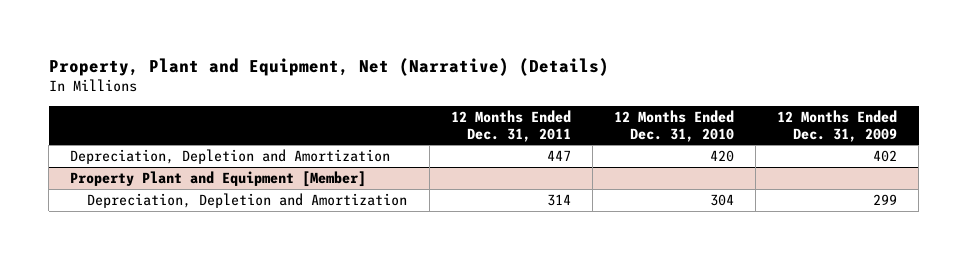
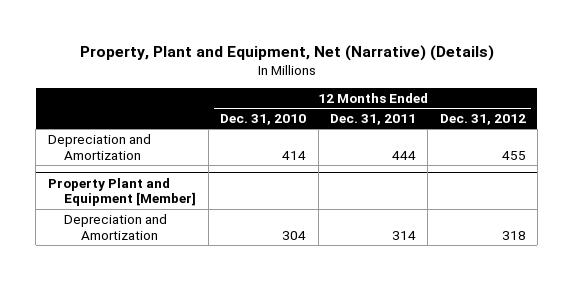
- | 12 Months Ended Dec. 31, 2011 | 12 Months Ended Dec. 31, 2010 | 12 Months Ended Dec. 31, 2009
+ | 12 Months Ended Dec. 31, 2010 | 12 Months Ended Dec. 31, 2011 | 12 Months Ended Dec. 31, 2012
- Depreciation, Depletion and Amortization | 447 | 420 | 402
+ Depreciation and Amortization | 414 | 444 | 455
@ Property Plant and Equipment [Member]
- Depreciation, Depletion and Amortization | 314 | 304 | 299
+ Depreciation and Amortization | 304 | 314 | 318

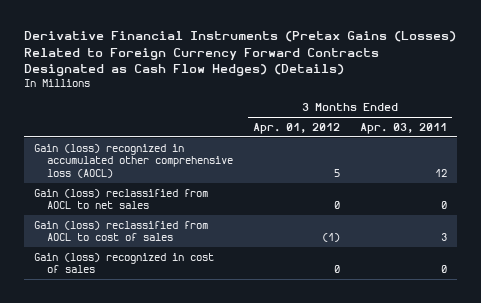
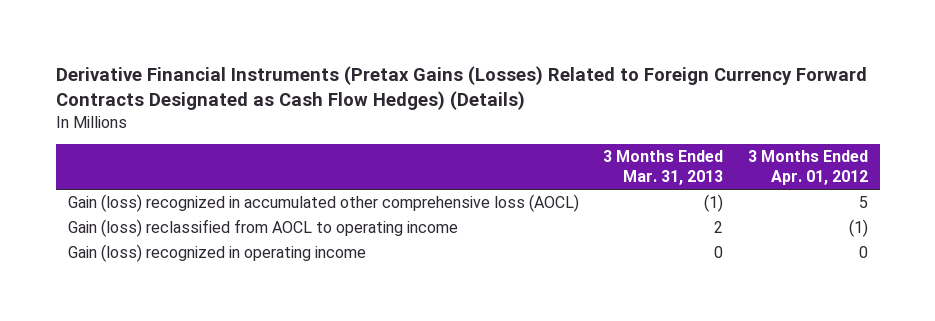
- | 3 Months Ended Apr. 01, 2012 | 3 Months Ended Apr. 03, 2011
+ | 3 Months Ended Mar. 31, 2013 | 3 Months Ended Apr. 01, 2012
- Gain (loss) reclassified from AOCL to net sales | 0 | 0
- Gain (loss) reclassified from AOCL to cost of sales | (1) | 3
- Gain (loss) recognized in cost of sales | 0 | 0
+ Gain (loss) reclassified from AOCL to operating income | 2 | (1)
+ Gain (loss) recognized in operating income | 0 | 0

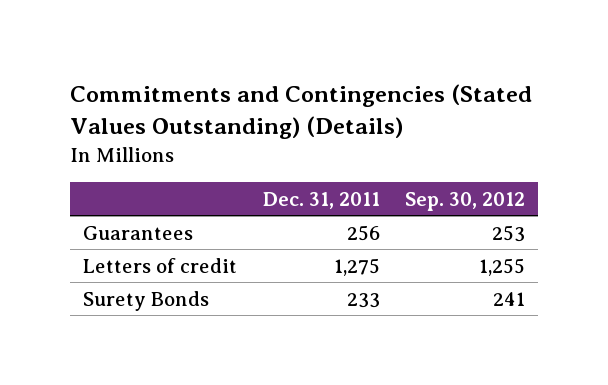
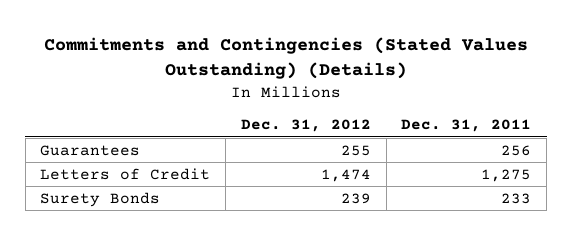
- | Dec. 31, 2011 | Sep. 30, 2012
+ | Dec. 31, 2012 | Dec. 31, 2011
- Letters of credit | 1,275 | 1,255
+ Letters of Credit | 1,474 | 1,275

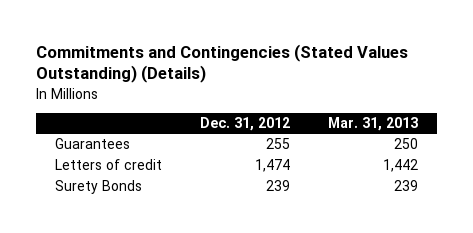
- | Dec. 31, 2012 | Dec. 31, 2011
+ | Dec. 31, 2012 | Mar. 31, 2013
- Letters of Credit | 1,474 | 1,275
+ Letters of credit | 1,474 | 1,442

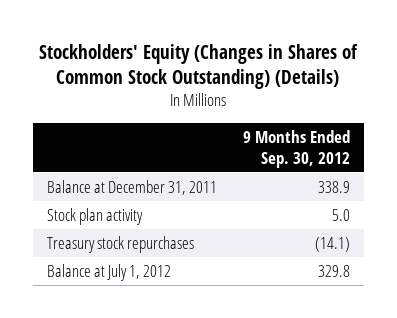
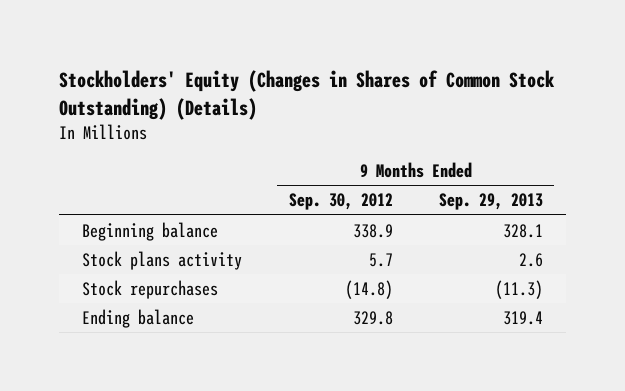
- | 9 Months Ended Sep. 30, 2012
+ | 9 Months Ended Sep. 30, 2012 | 9 Months Ended Sep. 29, 2013
- Balance at December 31, 2011 | 338.9
- Stock plan activity | 5.0
- Treasury stock repurchases | (14.1)
- Balance at July 1, 2012 | 329.8
+ Beginning balance | 338.9 | 328.1
+ Stock plans activity | 5.7 | 2.6
+ Stock repurchases | (14.8) | (11.3)
+ Ending balance | 329.8 | 319.4

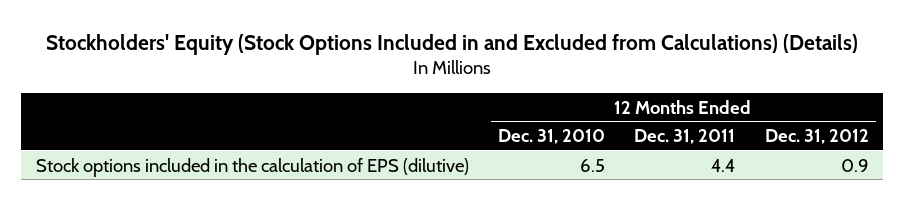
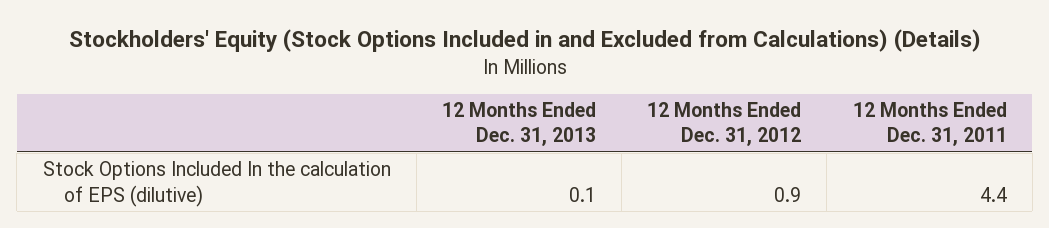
- | 12 Months Ended Dec. 31, 2010 | 12 Months Ended Dec. 31, 2011 | 12 Months Ended Dec. 31, 2012
+ | 12 Months Ended Dec. 31, 2013 | 12 Months Ended Dec. 31, 2012 | 12 Months Ended Dec. 31, 2011
- Stock options included in the calculation of EPS (dilutive) | 6.5 | 4.4 | 0.9
+ Stock Options Included In the calculation of EPS (dilutive) | 0.1 | 0.9 | 4.4

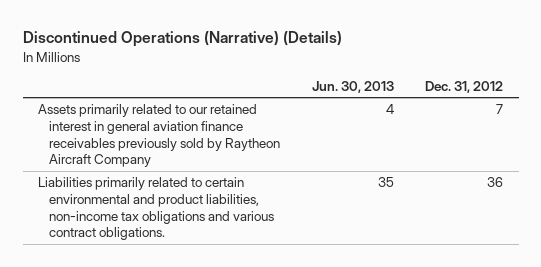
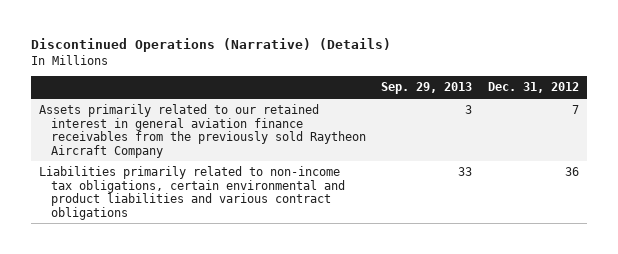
- | Jun. 30, 2013 | Dec. 31, 2012
+ | Sep. 29, 2013 | Dec. 31, 2012
- Assets primarily related to our retained interest in general aviation finance receivables previously sold by Raytheon Aircraft Company | 4 | 7
- Liabilities primarily related to certain environmental and product liabilities, non-income tax obligations and various contract obligations. | 35 | 36
+ Assets primarily related to our retained interest in general aviation finance receivables from the previously sold Raytheon Aircraft Company | 3 | 7
+ Liabilities primarily related to non-income tax obligations, certain environmental and product liabilities and various contract obligations | 33 | 36

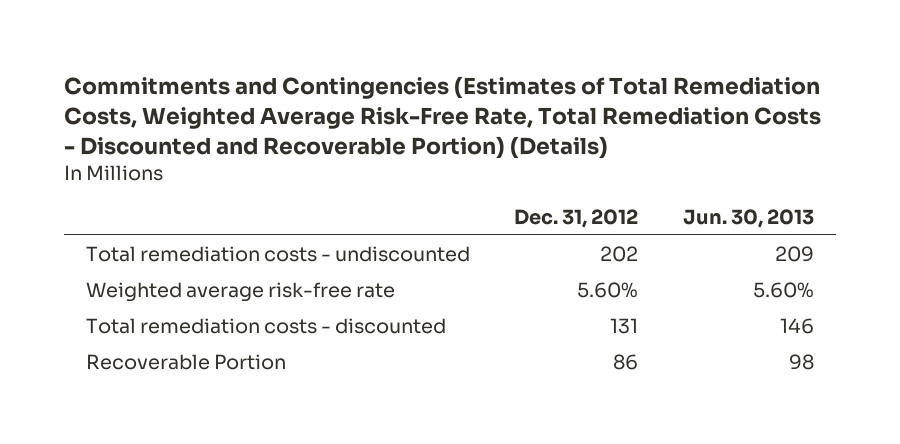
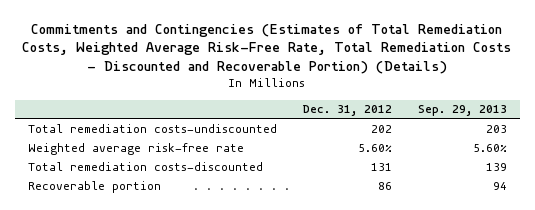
- | Dec. 31, 2012 | Jun. 30, 2013
+ | Dec. 31, 2012 | Sep. 29, 2013
- Total remediation costs - undiscounted | 202 | 209
+ Total remediation costs-undiscounted | 202 | 203
- Total remediation costs - discounted | 131 | 146
- Recoverable Portion | 86 | 98
+ Total remediation costs-discounted | 131 | 139
+ Recoverable portion | 86 | 94

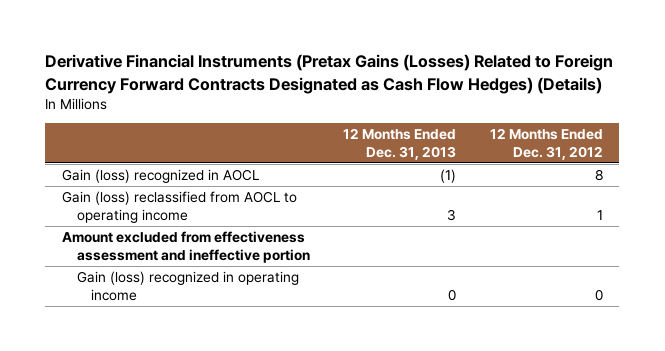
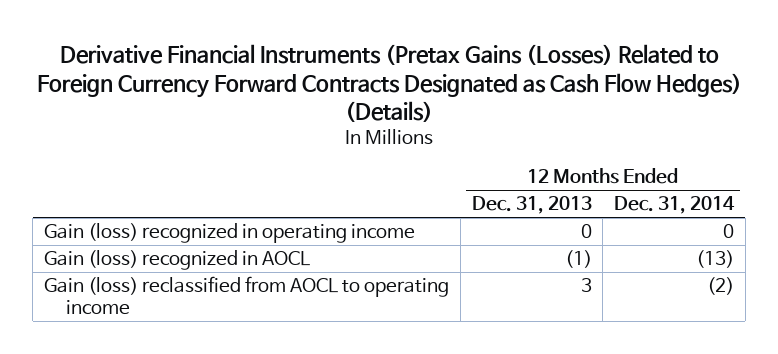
- | 12 Months Ended Dec. 31, 2013 | 12 Months Ended Dec. 31, 2012
+ | 12 Months Ended Dec. 31, 2013 | 12 Months Ended Dec. 31, 2014
moved up: Gain (loss) recognized in operating income | 0 | 0
- Amount excluded from effectiveness assessment and ineffective portion

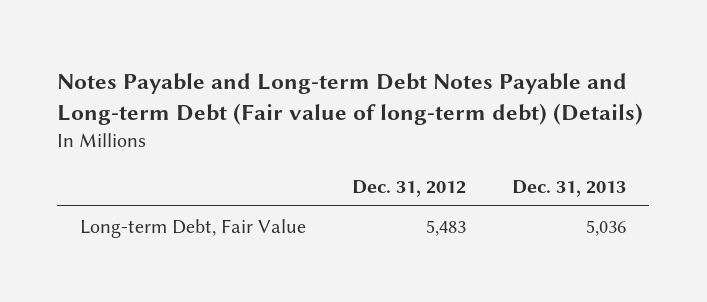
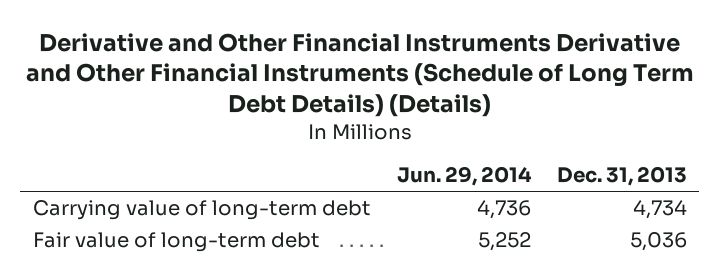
- Notes Payable and Long-term Debt Notes Payable and Long-term Debt (Fair value of long-term debt) (Details)
+ Derivative and Other Financial Instruments Derivative and Other Financial Instruments (Schedule of Long Term Debt Details) (Details)
- | Dec. 31, 2012 | Dec. 31, 2013
+ | Jun. 29, 2014 | Dec. 31, 2013
- Long-term Debt, Fair Value | 5,483 | 5,036
+ Carrying value of long-term debt | 4,736 | 4,734
+ Fair value of long-term debt | 5,252 | 5,036

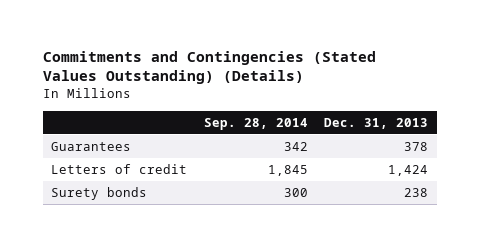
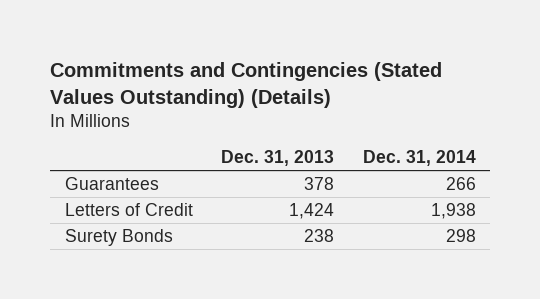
- | Sep. 28, 2014 | Dec. 31, 2013
+ | Dec. 31, 2013 | Dec. 31, 2014
- Letters of credit | 1,845 | 1,424
- Surety bonds | 300 | 238
+ Letters of Credit | 1,424 | 1,938
+ Surety Bonds | 238 | 298

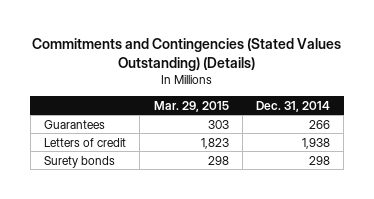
- | Dec. 31, 2013 | Dec. 31, 2014
+ | Mar. 29, 2015 | Dec. 31, 2014
- Letters of Credit | 1,424 | 1,938
- Surety Bonds | 238 | 298
+ Letters of credit | 1,823 | 1,938
+ Surety bonds | 298 | 298

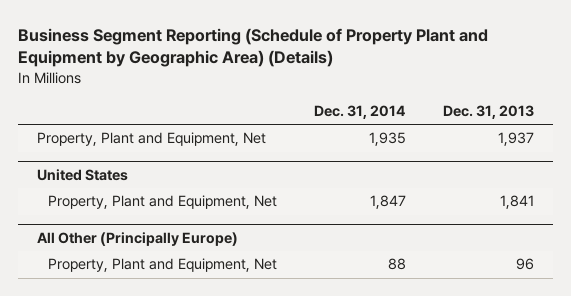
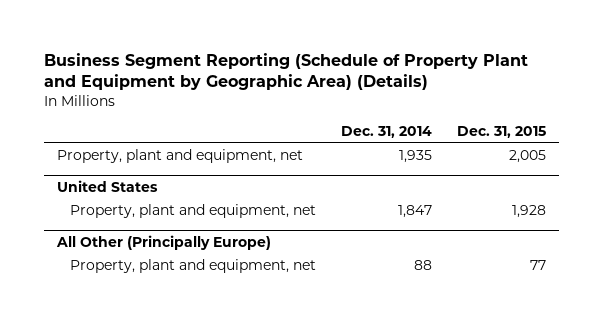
- | Dec. 31, 2014 | Dec. 31, 2013
+ | Dec. 31, 2014 | Dec. 31, 2015
- Property, Plant and Equipment, Net | 1,935 | 1,937
+ Property, plant and equipment, net | 1,935 | 2,005
@ United States
- Property, Plant and Equipment, Net | 1,847 | 1,841
+ Property, plant and equipment, net | 1,847 | 1,928
@ All Other (Principally Europe)
- Property, Plant and Equipment, Net | 88 | 96
+ Property, plant and equipment, net | 88 | 77

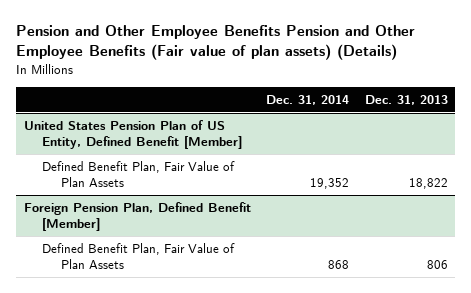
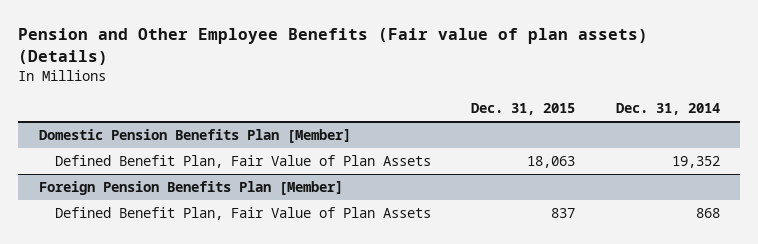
- Pension and Other Employee Benefits Pension and Other Employee Benefits (Fair value of plan assets) (Details)
+ Pension and Other Employee Benefits (Fair value of plan assets) (Details)
- | Dec. 31, 2014 | Dec. 31, 2013
+ | Dec. 31, 2015 | Dec. 31, 2014
- United States Pension Plan of US Entity, Defined Benefit [Member]
+ Domestic Pension Benefits Plan [Member]
- Foreign Pension Plan, Defined Benefit [Member]
+ Foreign Pension Benefits Plan [Member]

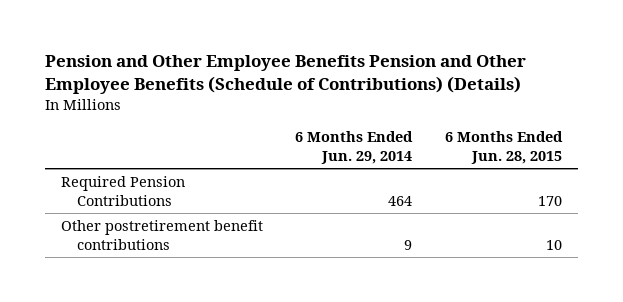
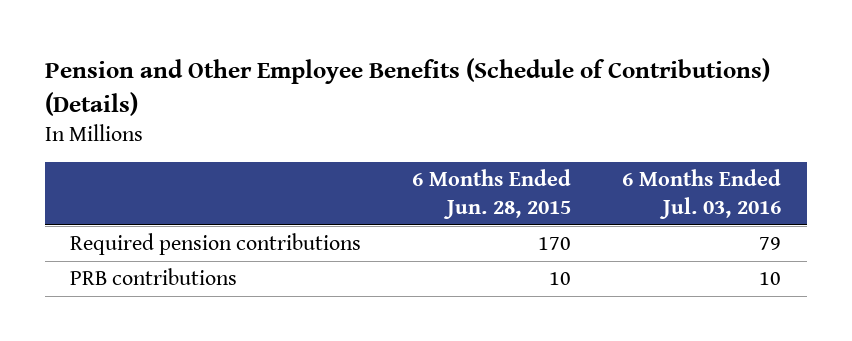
- Pension and Other Employee Benefits Pension and Other Employee Benefits (Schedule of Contributions) (Details)
+ Pension and Other Employee Benefits (Schedule of Contributions) (Details)
- | 6 Months Ended Jun. 29, 2014 | 6 Months Ended Jun. 28, 2015
+ | 6 Months Ended Jun. 28, 2015 | 6 Months Ended Jul. 03, 2016
- Required Pension Contributions | 464 | 170
- Other postretirement benefit contributions | 9 | 10
+ Required pension contributions | 170 | 79
+ PRB contributions | 10 | 10

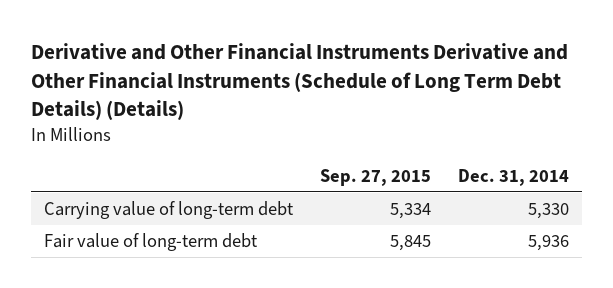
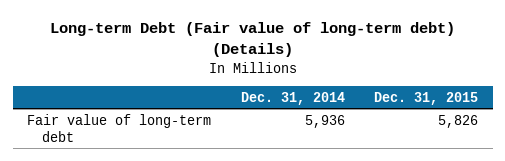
- Derivative and Other Financial Instruments Derivative and Other Financial Instruments (Schedule of Long Term Debt Details) (Details)
+ Long-term Debt (Fair value of long-term debt) (Details)
- | Sep. 27, 2015 | Dec. 31, 2014
+ | Dec. 31, 2014 | Dec. 31, 2015
- Carrying value of long-term debt | 5,334 | 5,330

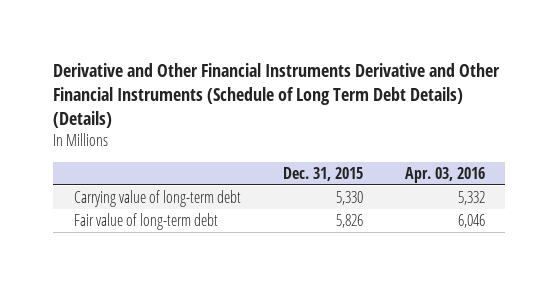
- Long-term Debt (Fair value of long-term debt) (Details)
+ Derivative and Other Financial Instruments Derivative and Other Financial Instruments (Schedule of Long Term Debt Details) (Details)
- | Dec. 31, 2014 | Dec. 31, 2015
+ | Dec. 31, 2015 | Apr. 03, 2016
+ Carrying value of long-term debt | 5,330 | 5,332

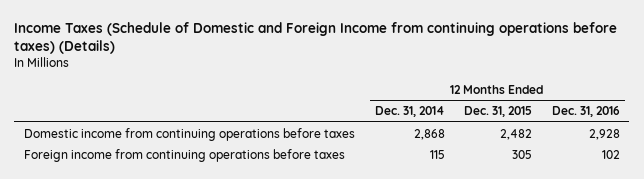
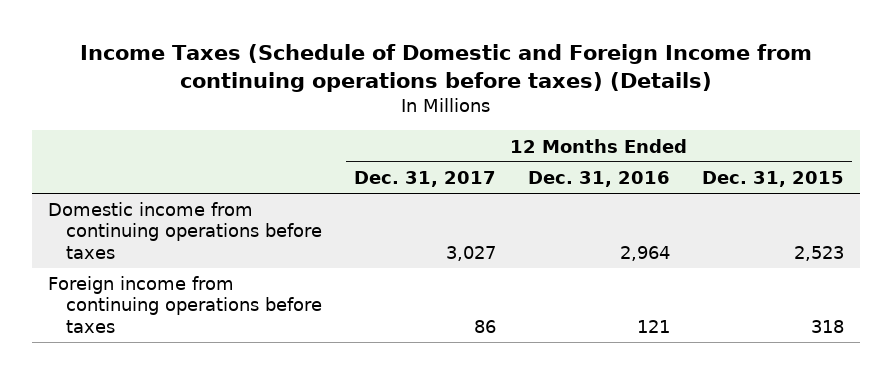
- | 12 Months Ended Dec. 31, 2014 | 12 Months Ended Dec. 31, 2015 | 12 Months Ended Dec. 31, 2016
+ | 12 Months Ended Dec. 31, 2017 | 12 Months Ended Dec. 31, 2016 | 12 Months Ended Dec. 31, 2015
- Domestic income from continuing operations before taxes | 2,868 | 2,482 | 2,928
- Foreign income from continuing operations before taxes | 115 | 305 | 102
+ Domestic income from continuing operations before taxes | 3,027 | 2,964 | 2,523
+ Foreign income from continuing operations before taxes | 86 | 121 | 318

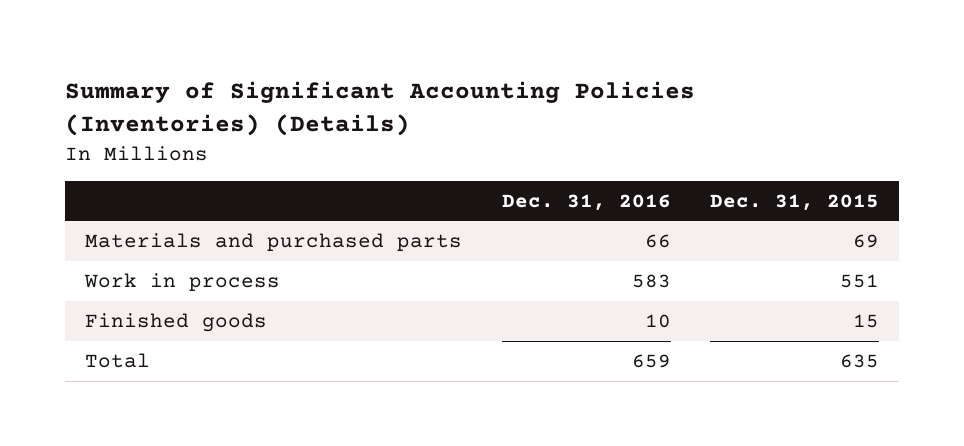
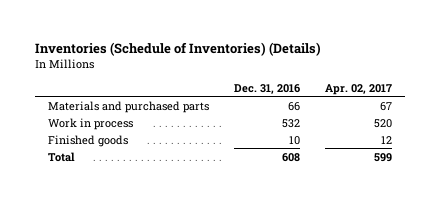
- Summary of Significant Accounting Policies (Inventories) (Details)
+ Inventories (Schedule of Inventories) (Details)
- | Dec. 31, 2016 | Dec. 31, 2015
+ | Dec. 31, 2016 | Apr. 02, 2017
- Work in process | 583 | 551
+ Work in process | 532 | 520
- Total | 659 | 635
+ Total | 608 | 599

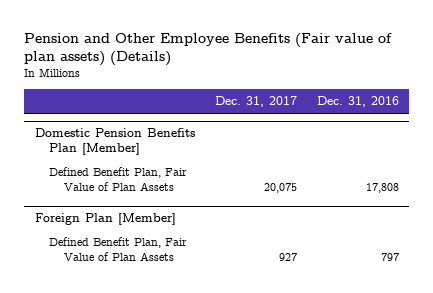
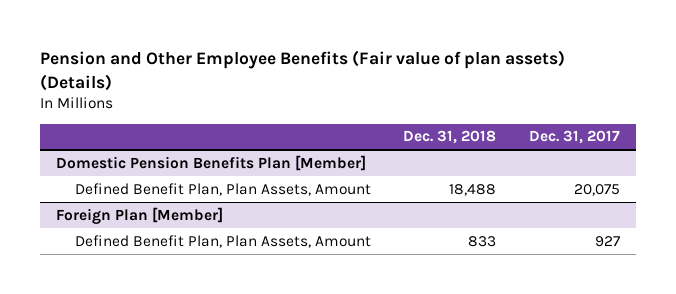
- | Dec. 31, 2017 | Dec. 31, 2016
+ | Dec. 31, 2018 | Dec. 31, 2017
@ Domestic Pension Benefits Plan [Member]
- Defined Benefit Plan, Fair Value of Plan Assets | 20,075 | 17,808
+ Defined Benefit Plan, Plan Assets, Amount | 18,488 | 20,075
@ Foreign Plan [Member]
- Defined Benefit Plan, Fair Value of Plan Assets | 927 | 797
+ Defined Benefit Plan, Plan Assets, Amount | 833 | 927

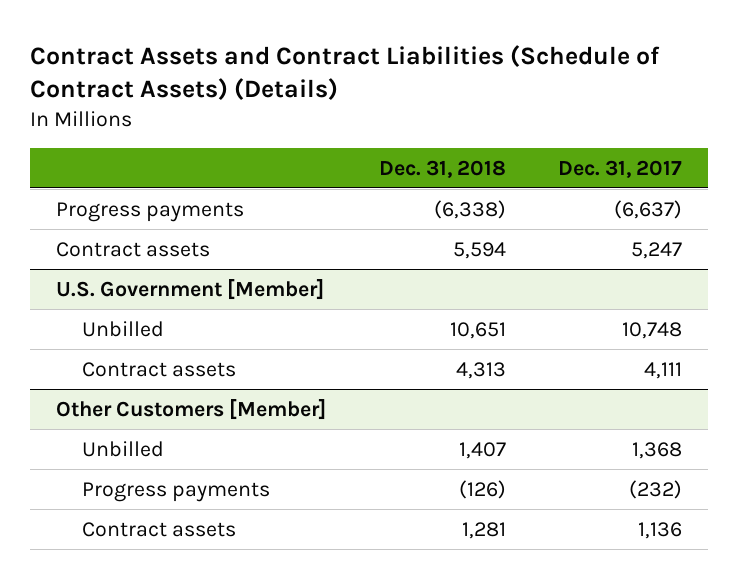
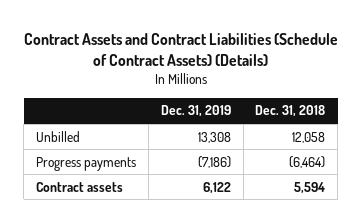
- | Dec. 31, 2018 | Dec. 31, 2017
+ | Dec. 31, 2019 | Dec. 31, 2018
- Progress payments | (6,338) | (6,637)
+ Unbilled | 13,308 | 12,058
+ Progress payments | (7,186) | (6,464)
- U.S. Government [Member]
- Unbilled | 10,651 | 10,748
- Contract assets | 4,313 | 4,111
- Other Customers [Member]
- Unbilled | 1,407 | 1,368
- Progress payments | (126) | (232)
- Contract assets | 1,281 | 1,136

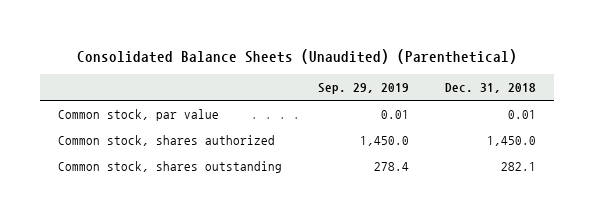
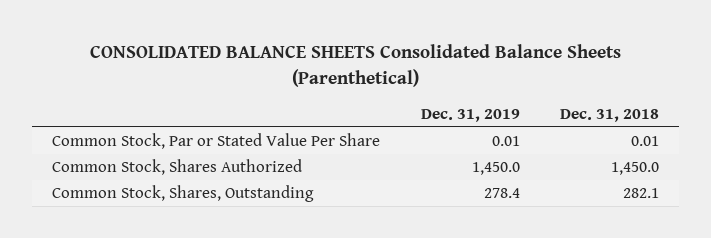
- Consolidated Balance Sheets (Unaudited) (Parenthetical)
+ CONSOLIDATED BALANCE SHEETS Consolidated Balance Sheets (Parenthetical)
- | Sep. 29, 2019 | Dec. 31, 2018
+ | Dec. 31, 2019 | Dec. 31, 2018
- Common stock, par value | 0.01 | 0.01
- Common stock, shares authorized | 1,450.0 | 1,450.0
- Common stock, shares outstanding | 278.4 | 282.1
+ Common Stock, Par or Stated Value Per Share | 0.01 | 0.01
+ Common Stock, Shares Authorized | 1,450.0 | 1,450.0
+ Common Stock, Shares, Outstanding | 278.4 | 282.1

